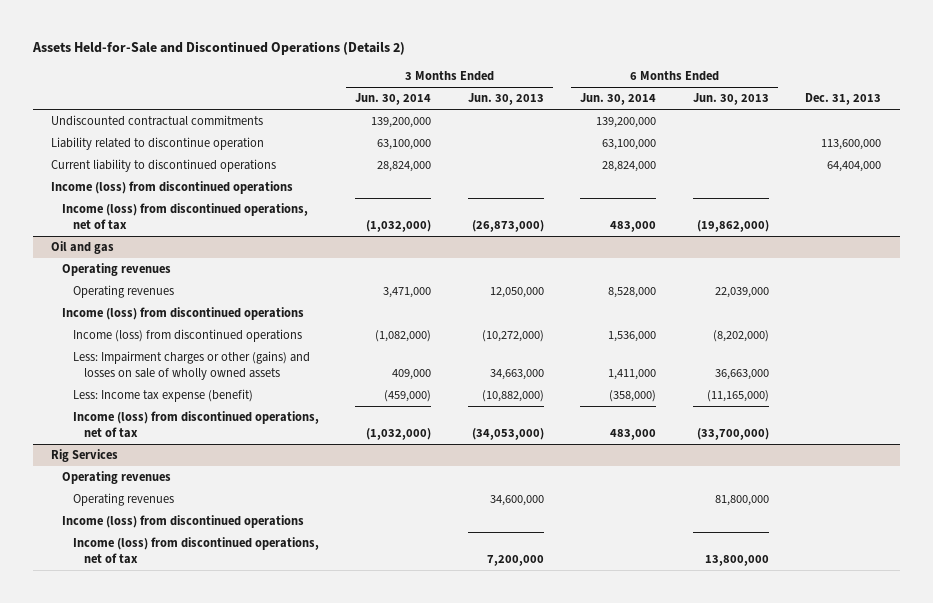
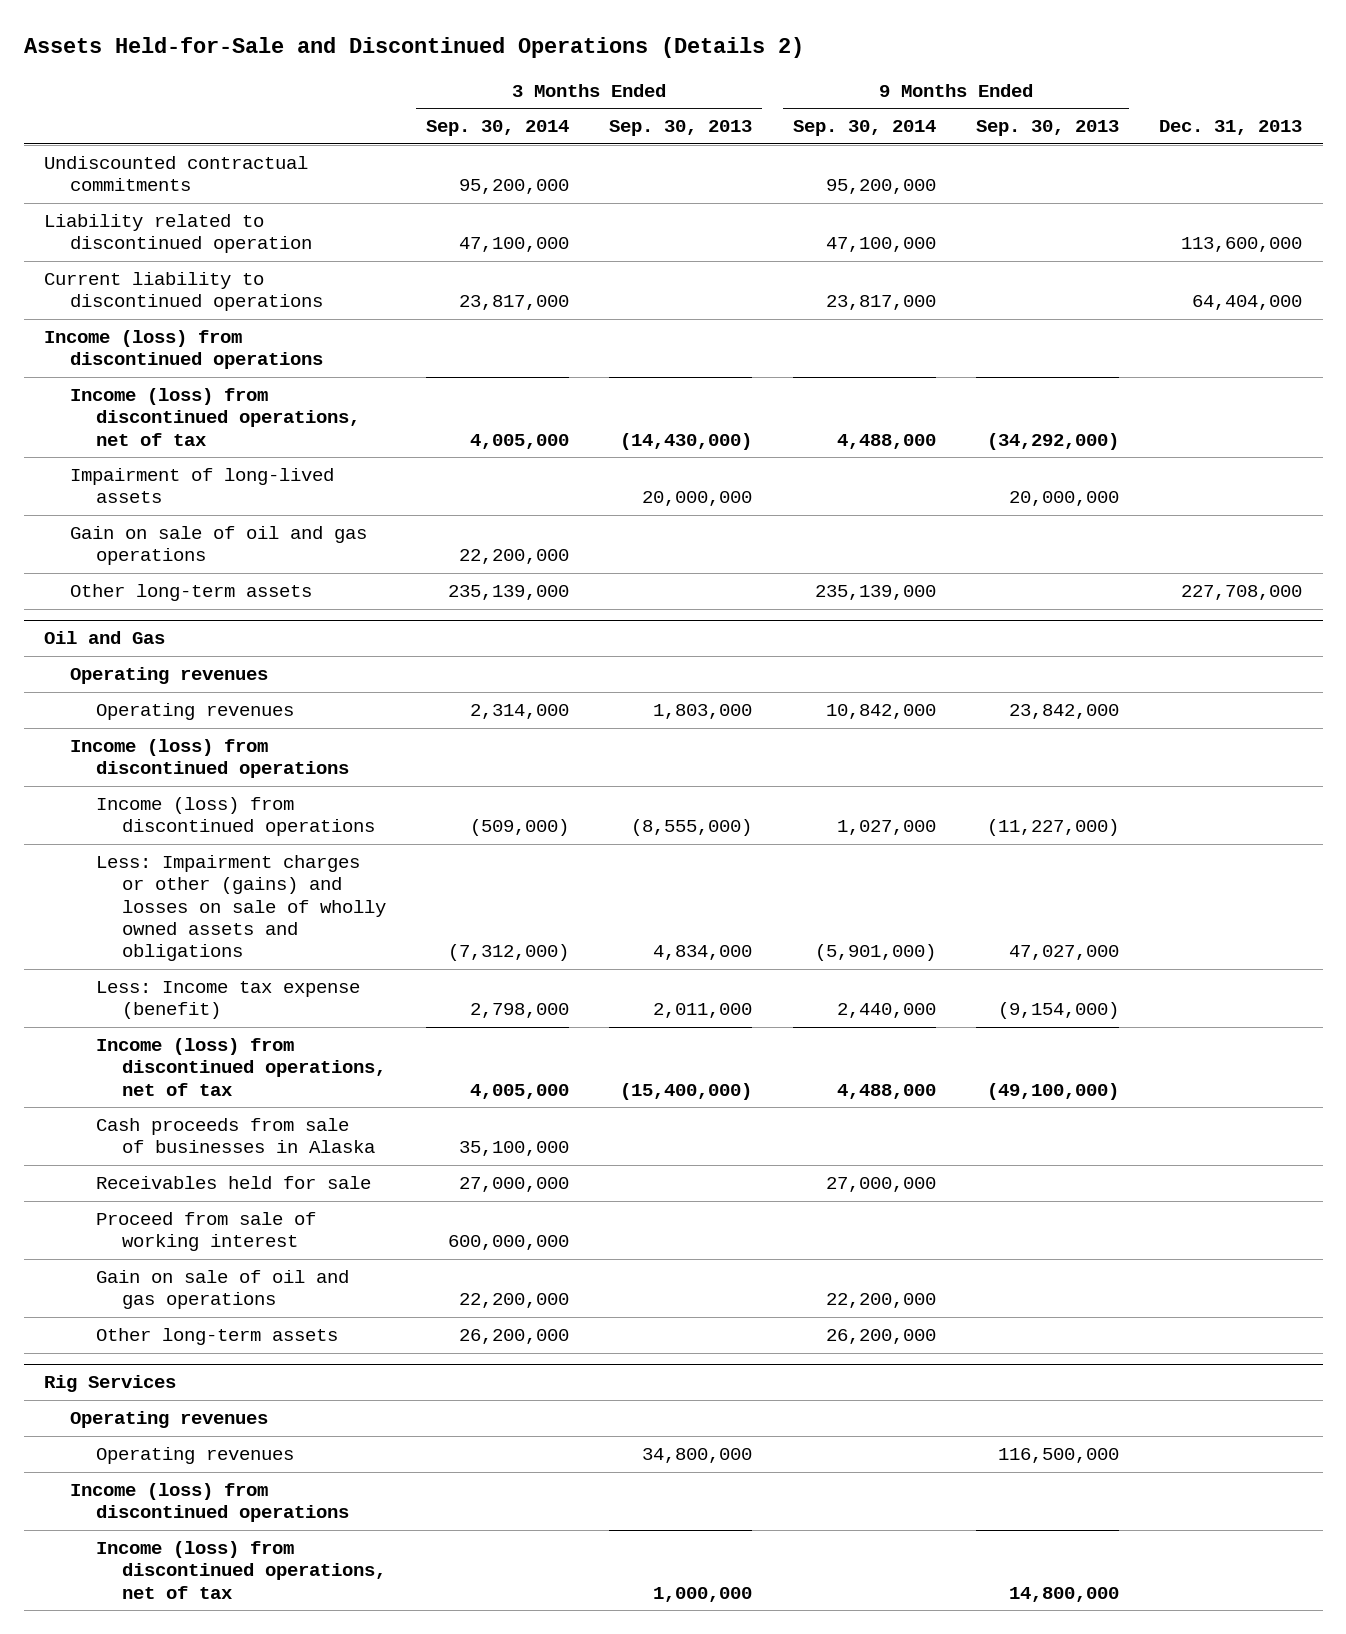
- | 3 Months Ended Jun. 30, 2014 | 3 Months Ended Jun. 30, 2013 | 6 Months Ended Jun. 30, 2014 | 6 Months Ended Jun. 30, 2013 | Dec. 31, 2013
+ | 3 Months Ended Sep. 30, 2014 | 3 Months Ended Sep. 30, 2013 | 9 Months Ended Sep. 30, 2014 | 9 Months Ended Sep. 30, 2013 | Dec. 31, 2013
- Liability related to discontinue operation | 63,100,000 | | 63,100,000 | | 113,600,000
+ Liability related to discontinued operation | 47,100,000 | | 47,100,000 | | 113,600,000
- Oil and gas
+ Impairment of long-lived assets | | 20,000,000 | | 20,000,000 |
+ Gain on sale of oil and gas operations | 22,200,000 | | | |
+ Other long-term assets | 235,139,000 | | 235,139,000 | | 227,708,000
+ Oil and Gas
- Less: Impairment charges or other (gains) and losses on sale of wholly owned assets | 409,000 | 34,663,000 | 1,411,000 | 36,663,000 |
+ Less: Impairment charges or other (gains) and losses on sale of wholly owned assets and obligations | (7,312,000) | 4,834,000 | (5,901,000) | 47,027,000 |
+ Cash proceeds from sale of businesses in Alaska | 35,100,000 | | | |
+ Receivables held for sale | 27,000,000 | | 27,000,000 | |
+ Proceed from sale of working interest | 600,000,000 | | | |
+ Gain on sale of oil and gas operations | 22,200,000 | | 22,200,000 | |
+ Other long-term assets | 26,200,000 | | 26,200,000 | |

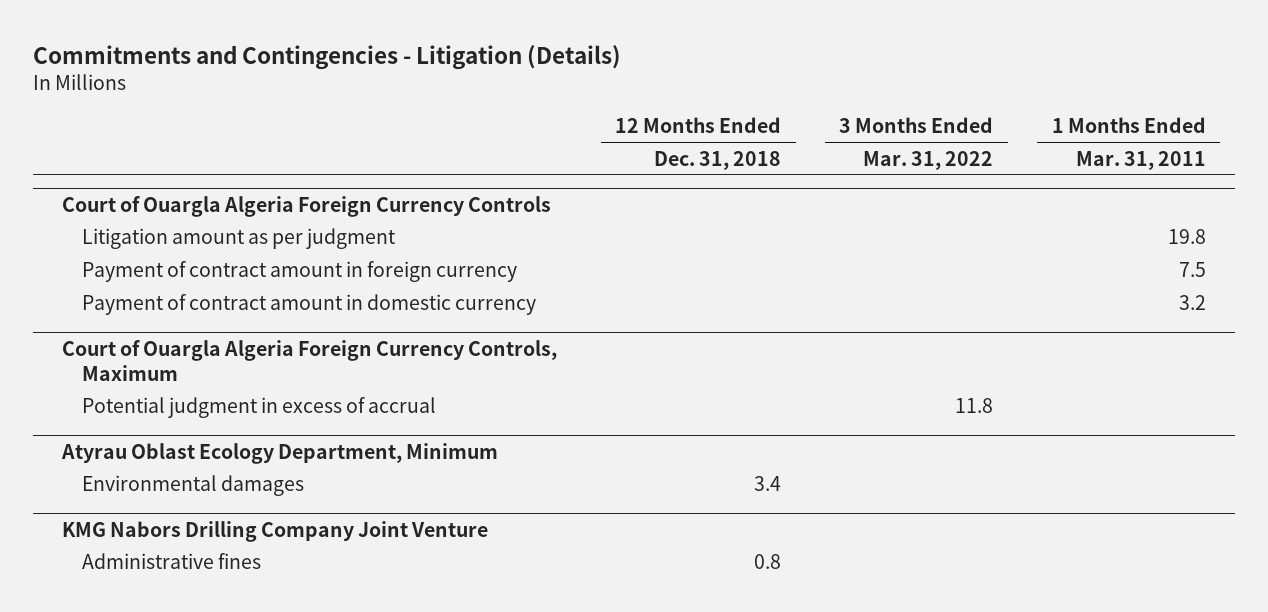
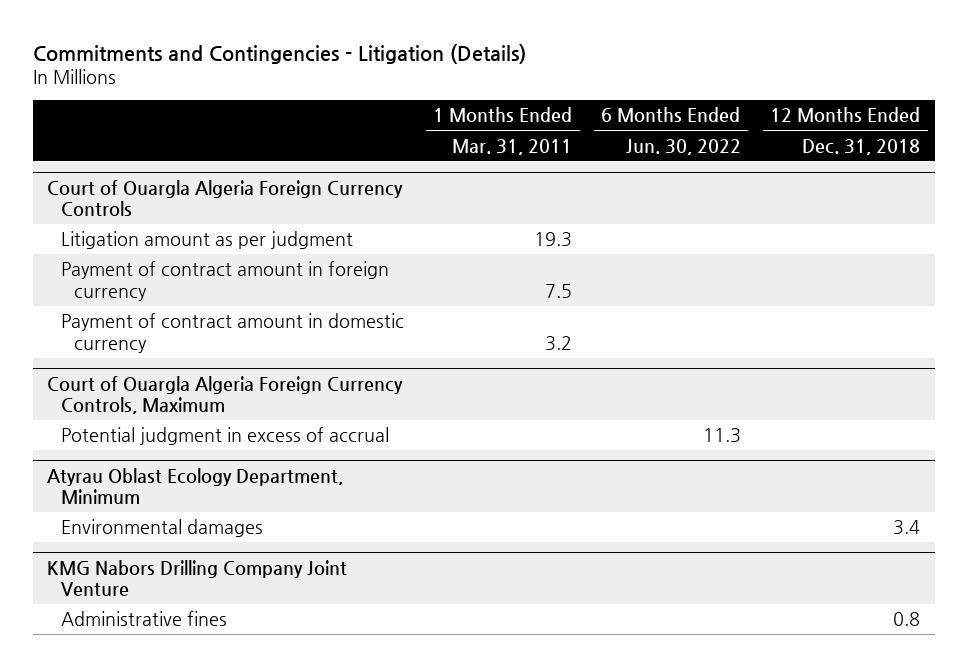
- | 12 Months Ended Dec. 31, 2018 | 3 Months Ended Mar. 31, 2022 | 1 Months Ended Mar. 31, 2011
+ | 1 Months Ended Mar. 31, 2011 | 6 Months Ended Jun. 30, 2022 | 12 Months Ended Dec. 31, 2018
@ Court of Ouargla Algeria Foreign Currency Controls
- Litigation amount as per judgment | | | 19.8
+ Litigation amount as per judgment | 19.3 | |

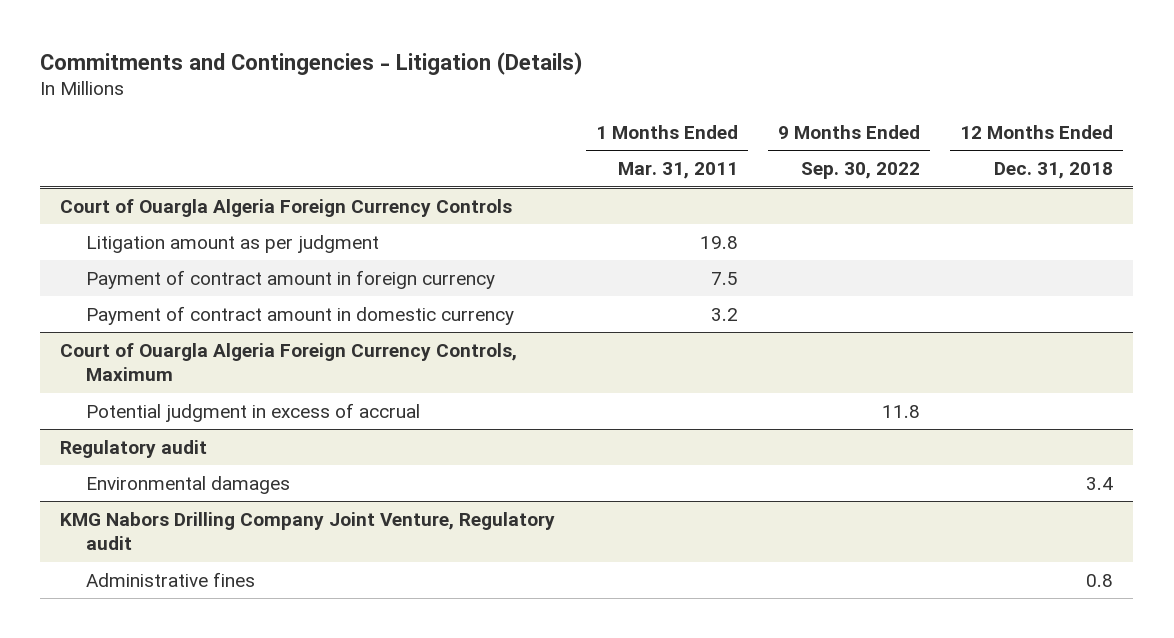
- | 1 Months Ended Mar. 31, 2011 | 6 Months Ended Jun. 30, 2022 | 12 Months Ended Dec. 31, 2018
+ | 1 Months Ended Mar. 31, 2011 | 9 Months Ended Sep. 30, 2022 | 12 Months Ended Dec. 31, 2018
@ Court of Ouargla Algeria Foreign Currency Controls
- Litigation amount as per judgment | 19.3 | |
+ Litigation amount as per judgment | 19.8 | |
- Atyrau Oblast Ecology Department, Minimum
+ Regulatory audit
- KMG Nabors Drilling Company Joint Venture
+ KMG Nabors Drilling Company Joint Venture, Regulatory audit

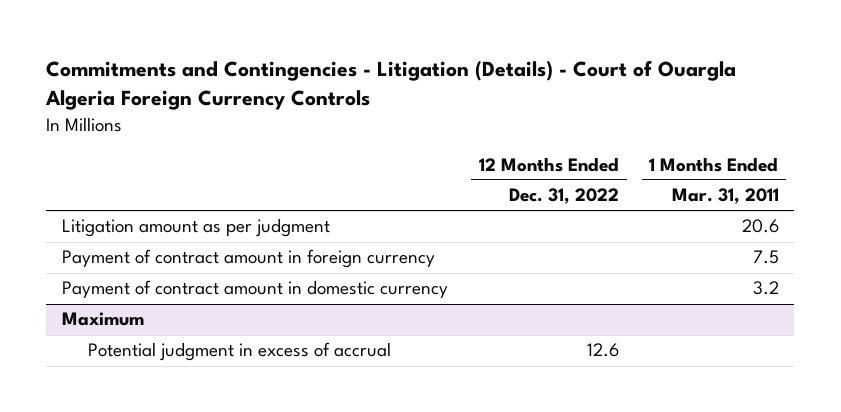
- Commitments and Contingencies - Litigation (Details)
+ Commitments and Contingencies - Litigation (Details) - Court of Ouargla Algeria Foreign Currency Controls
- | 1 Months Ended Mar. 31, 2011 | 9 Months Ended Sep. 30, 2022 | 12 Months Ended Dec. 31, 2018
+ | 12 Months Ended Dec. 31, 2022 | 1 Months Ended Mar. 31, 2011
- Court of Ouargla Algeria Foreign Currency Controls
- Litigation amount as per judgment | 19.8 | |
- Payment of contract amount in foreign currency | 7.5 | |
- Payment of contract amount in domestic currency | 3.2 | |
- Court of Ouargla Algeria Foreign Currency Controls, Maximum
- Potential judgment in excess of accrual | | 11.8 |
- Regulatory audit
- Environmental damages | | | 3.4
- KMG Nabors Drilling Company Joint Venture, Regulatory audit
- Administrative fines | | | 0.8
+ Litigation amount as per judgment | | 20.6
+ Payment of contract amount in foreign currency | | 7.5
+ Payment of contract amount in domestic currency | | 3.2
+ Maximum
+ Potential judgment in excess of accrual | 12.6 |

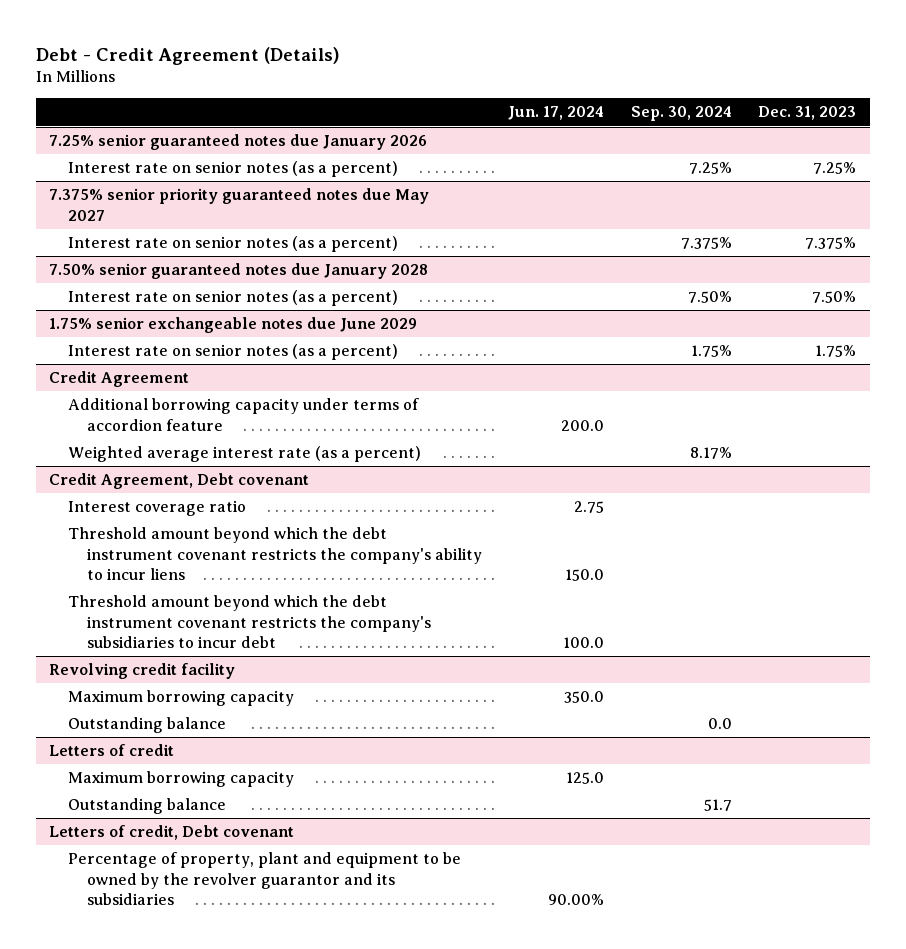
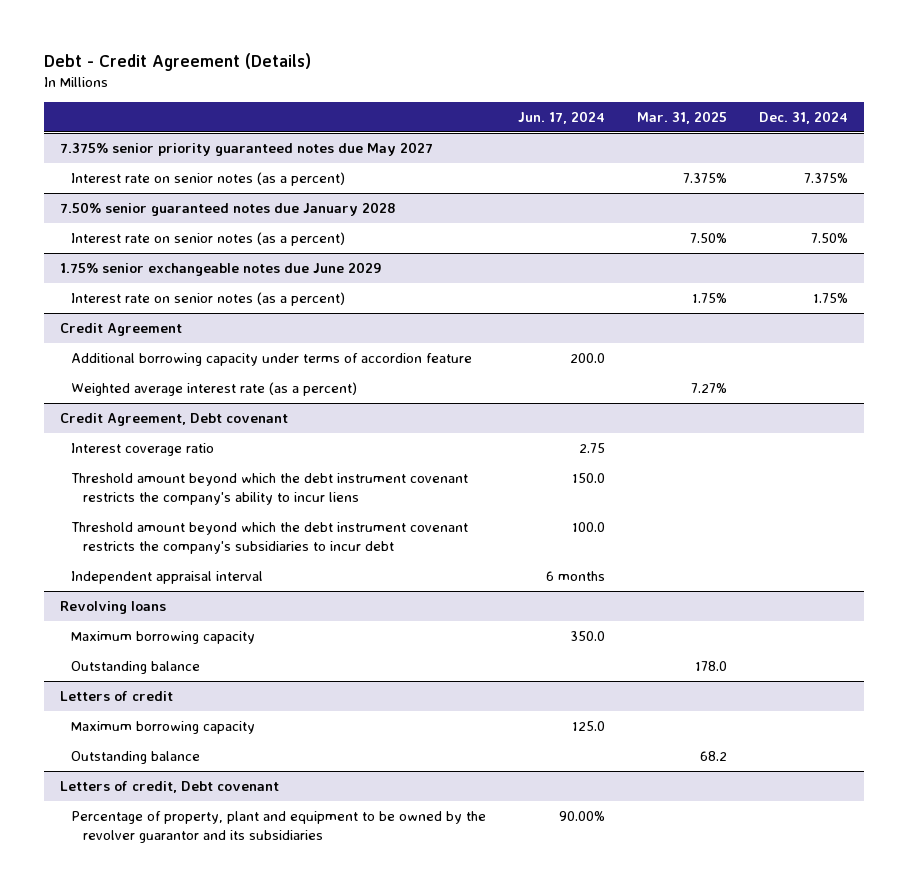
- | Jun. 17, 2024 | Sep. 30, 2024 | Dec. 31, 2023
+ | Jun. 17, 2024 | Mar. 31, 2025 | Dec. 31, 2024
- 7.25% senior guaranteed notes due January 2026
- Interest rate on senior notes (as a percent) | | 7.25% | 7.25%
- Revolving credit facility
@ Credit Agreement, Debt covenant
+ Independent appraisal interval | 6 months | |
+ Revolving loans

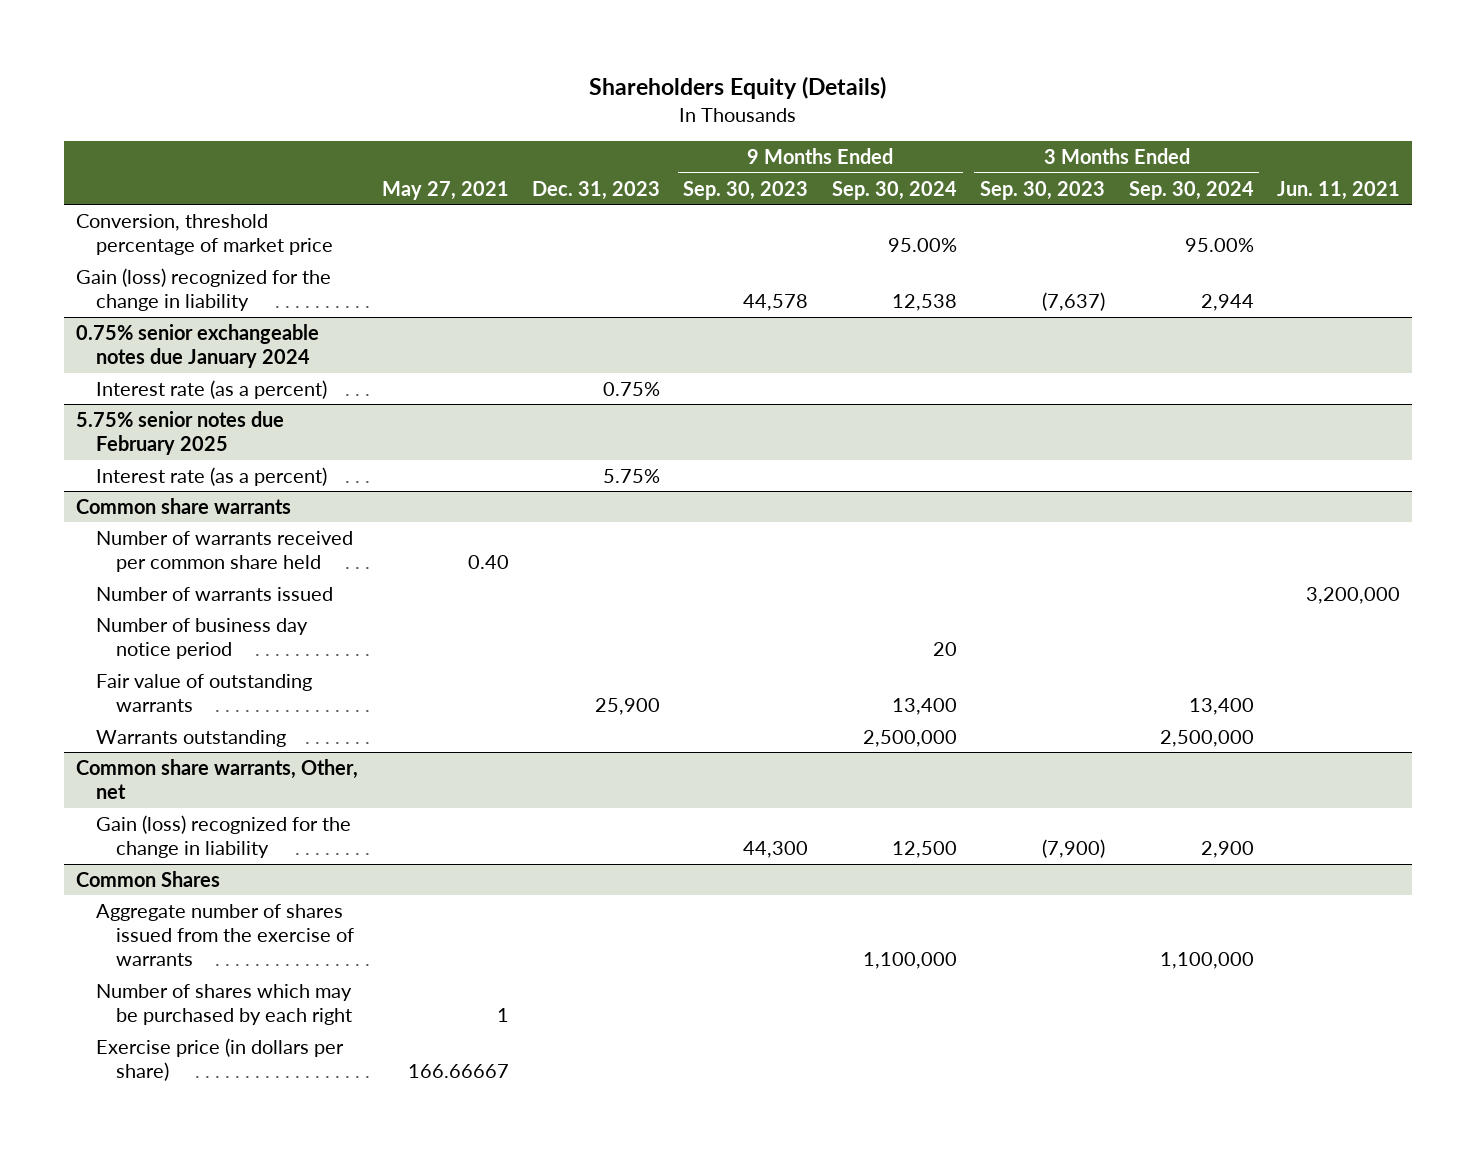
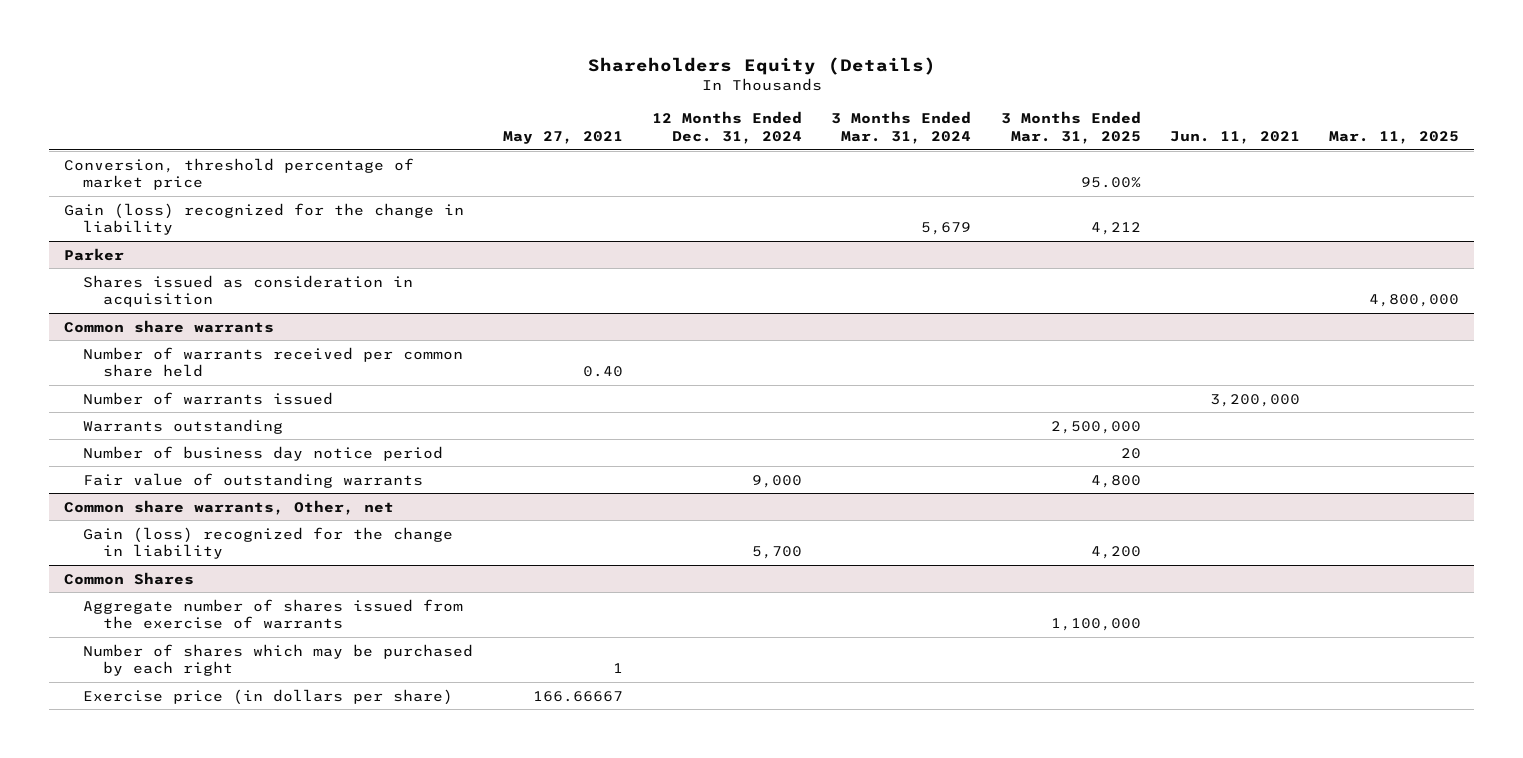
- | May 27, 2021 | Dec. 31, 2023 | 9 Months Ended Sep. 30, 2023 | 9 Months Ended Sep. 30, 2024 | 3 Months Ended Sep. 30, 2023 | 3 Months Ended Sep. 30, 2024 | Jun. 11, 2021
+ | May 27, 2021 | 12 Months Ended Dec. 31, 2024 | 3 Months Ended Mar. 31, 2024 | 3 Months Ended Mar. 31, 2025 | Jun. 11, 2021 | Mar. 11, 2025
- 0.75% senior exchangeable notes due January 2024
- Interest rate (as a percent) | | 0.75% | | | | |
- 5.75% senior notes due February 2025
- Interest rate (as a percent) | | 5.75% | | | | |
+ Parker
+ Shares issued as consideration in acquisition | | | | | | 4,800,000
@ Common share warrants
moved up: Warrants outstanding | | | | 2,500,000 | |

